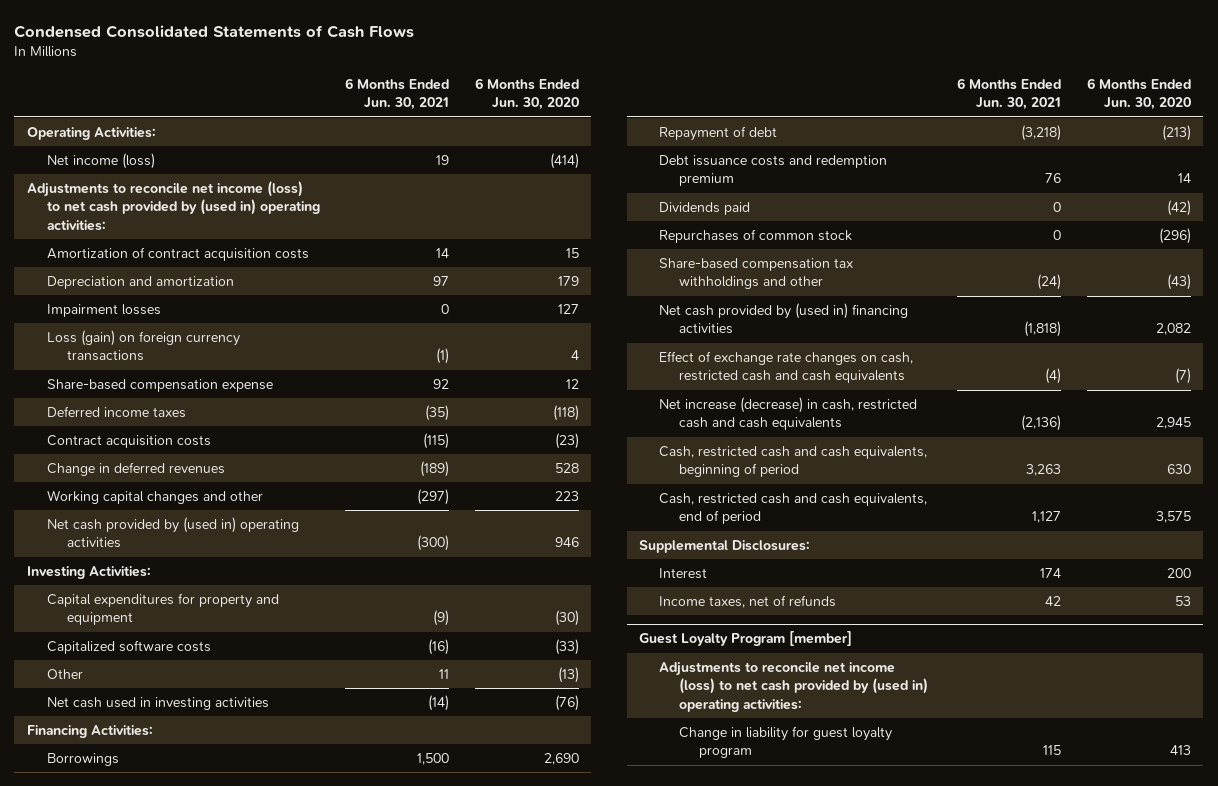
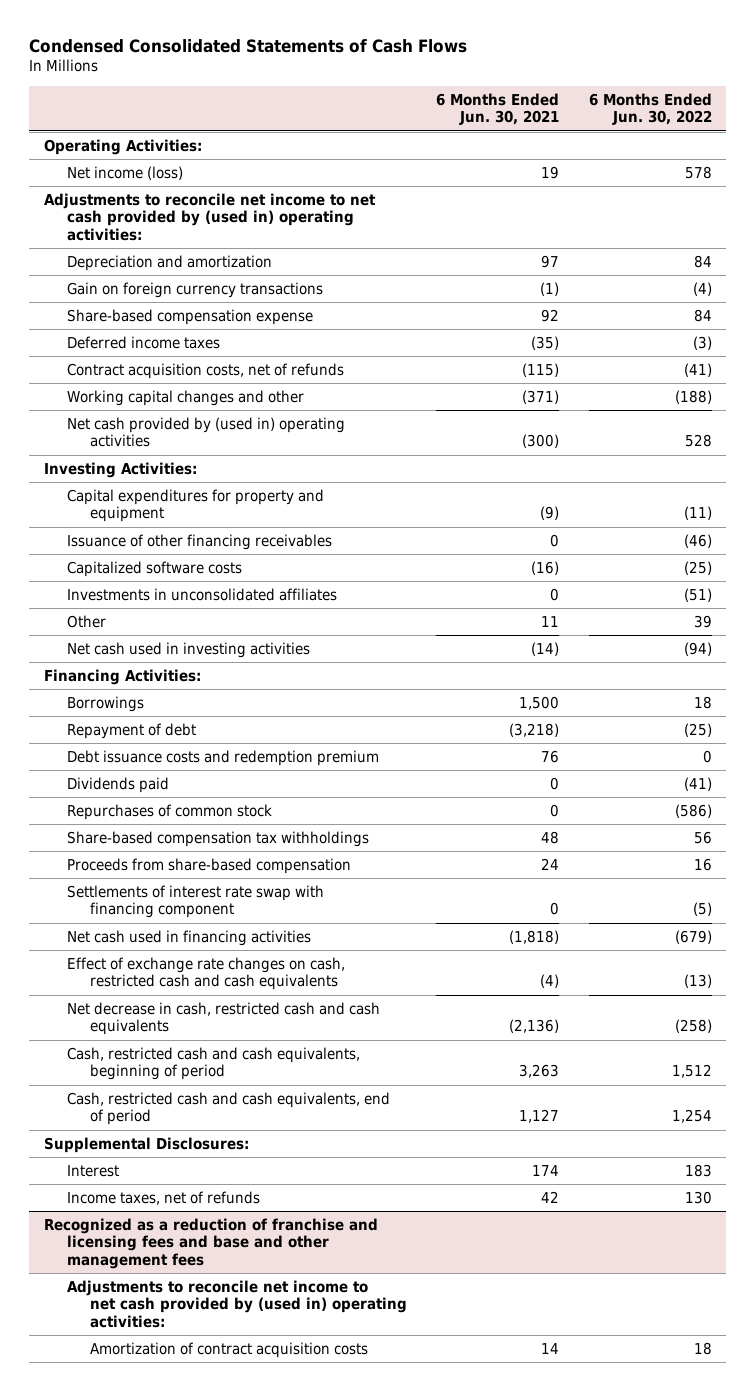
- | 6 Months Ended Jun. 30, 2021 | 6 Months Ended Jun. 30, 2020
+ | 6 Months Ended Jun. 30, 2021 | 6 Months Ended Jun. 30, 2022
- Adjustments to reconcile net income (loss) to net cash provided by (used in) operating activities:
- Amortization of contract acquisition costs | 14 | 15
+ Adjustments to reconcile net income to net cash provided by (used in) operating activities:
- Impairment losses | 0 | 127
- Loss (gain) on foreign currency transactions | (1) | 4
+ Gain on foreign currency transactions | (1) | (4)
- Contract acquisition costs | (115) | (23)
- Change in deferred revenues | (189) | 528
- Working capital changes and other | (297) | 223
+ Contract acquisition costs, net of refunds | (115) | (41)
+ Working capital changes and other | (371) | (188)
+ Issuance of other financing receivables | 0 | (46)
+ Investments in unconsolidated affiliates | 0 | (51)
- Share-based compensation tax withholdings and other | (24) | (43)
- Net cash provided by (used in) financing activities | (1,818) | 2,082
+ Share-based compensation tax withholdings | 48 | 56
+ Proceeds from share-based compensation | 24 | 16
+ Settlements of interest rate swap with financing component | 0 | (5)
+ Net cash used in financing activities | (1,818) | (679)
- Net increase (decrease) in cash, restricted cash and cash equivalents | (2,136) | 2,945
+ Net decrease in cash, restricted cash and cash equivalents | (2,136) | (258)
- Guest Loyalty Program [member]
- Adjustments to reconcile net income (loss) to net cash provided by (used in) operating activities:
- Change in liability for guest loyalty program | 115 | 413
+ Recognized as a reduction of franchise and licensing fees and base and other management fees
+ Adjustments to reconcile net income to net cash provided by (used in) operating activities:
+ Amortization of contract acquisition costs | 14 | 18

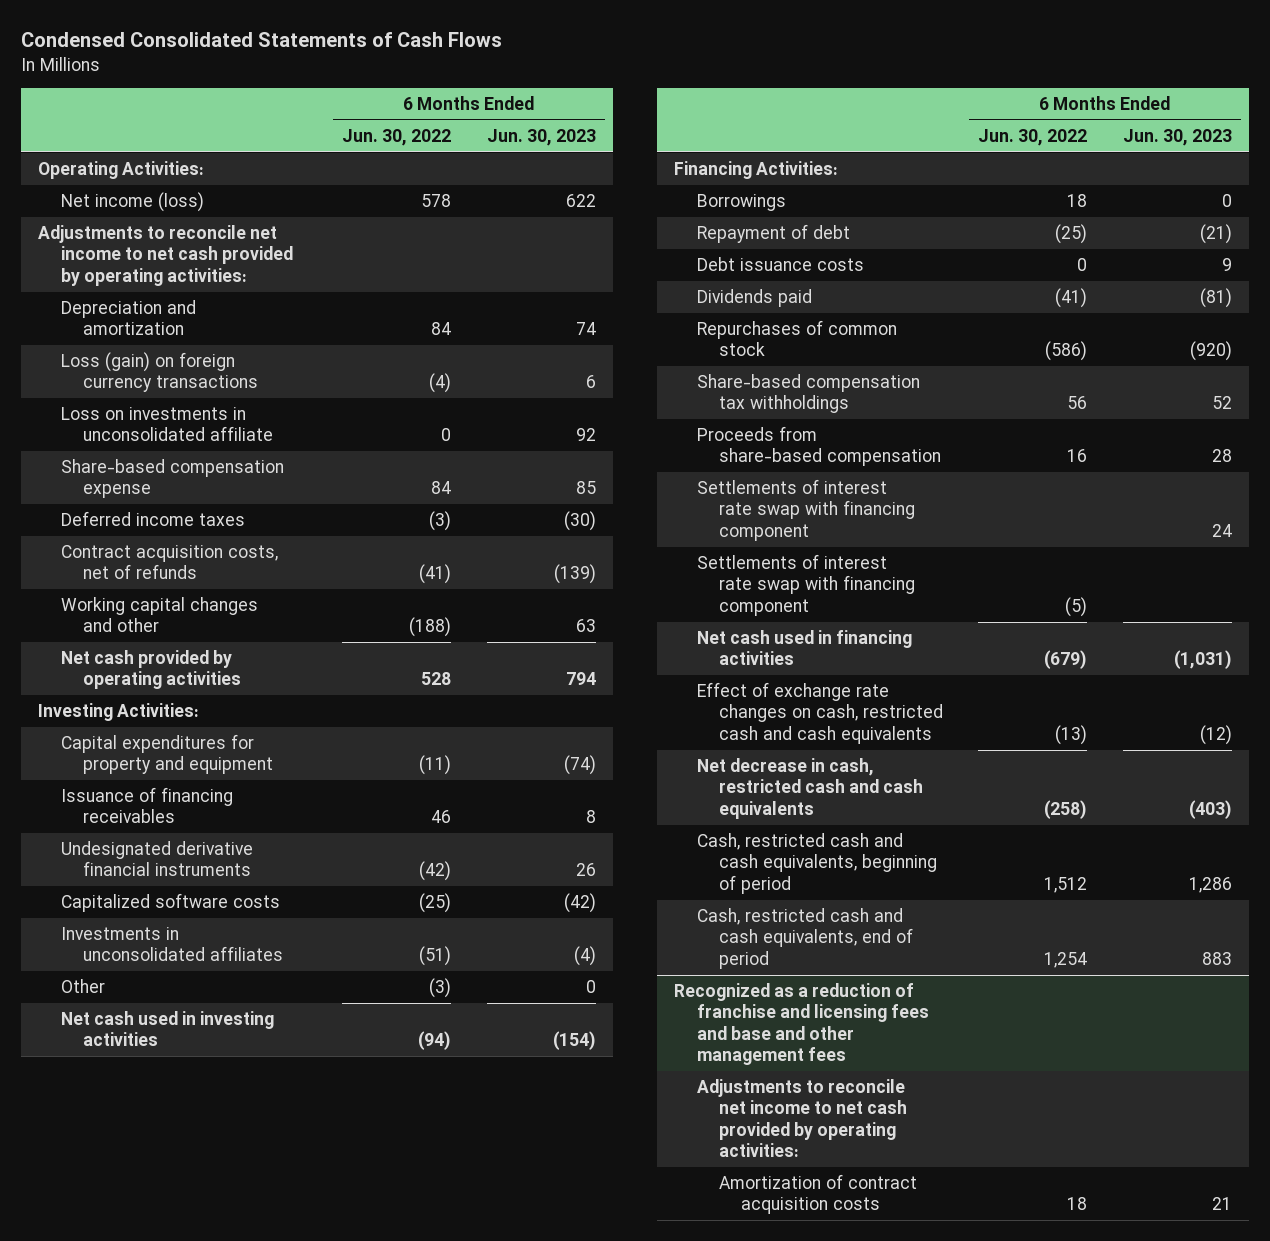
- | 6 Months Ended Jun. 30, 2021 | 6 Months Ended Jun. 30, 2022
+ | 6 Months Ended Jun. 30, 2022 | 6 Months Ended Jun. 30, 2023
- Adjustments to reconcile net income to net cash provided by (used in) operating activities:
+ Adjustments to reconcile net income to net cash provided by operating activities:
- Gain on foreign currency transactions | (1) | (4)
+ Loss (gain) on foreign currency transactions | (4) | 6
+ Loss on investments in unconsolidated affiliate | 0 | 92
- Net cash provided by (used in) operating activities | (300) | 528
+ Net cash provided by operating activities | 528 | 794
- Issuance of other financing receivables | 0 | (46)
+ Issuance of financing receivables | 46 | 8
+ Undesignated derivative financial instruments | (42) | 26
- Other | 11 | 39
+ Other | (3) | 0
- Debt issuance costs and redemption premium | 76 | 0
+ Debt issuance costs | 0 | 9
+ Settlements of interest rate swap with financing component | | 24
- Supplemental Disclosures:
- Interest | 174 | 183
- Income taxes, net of refunds | 42 | 130
@ Recognized as a reduction of franchise and licensing fees and base and other management fees
- Adjustments to reconcile net income to net cash provided by (used in) operating activities:
+ Adjustments to reconcile net income to net cash provided by operating activities:

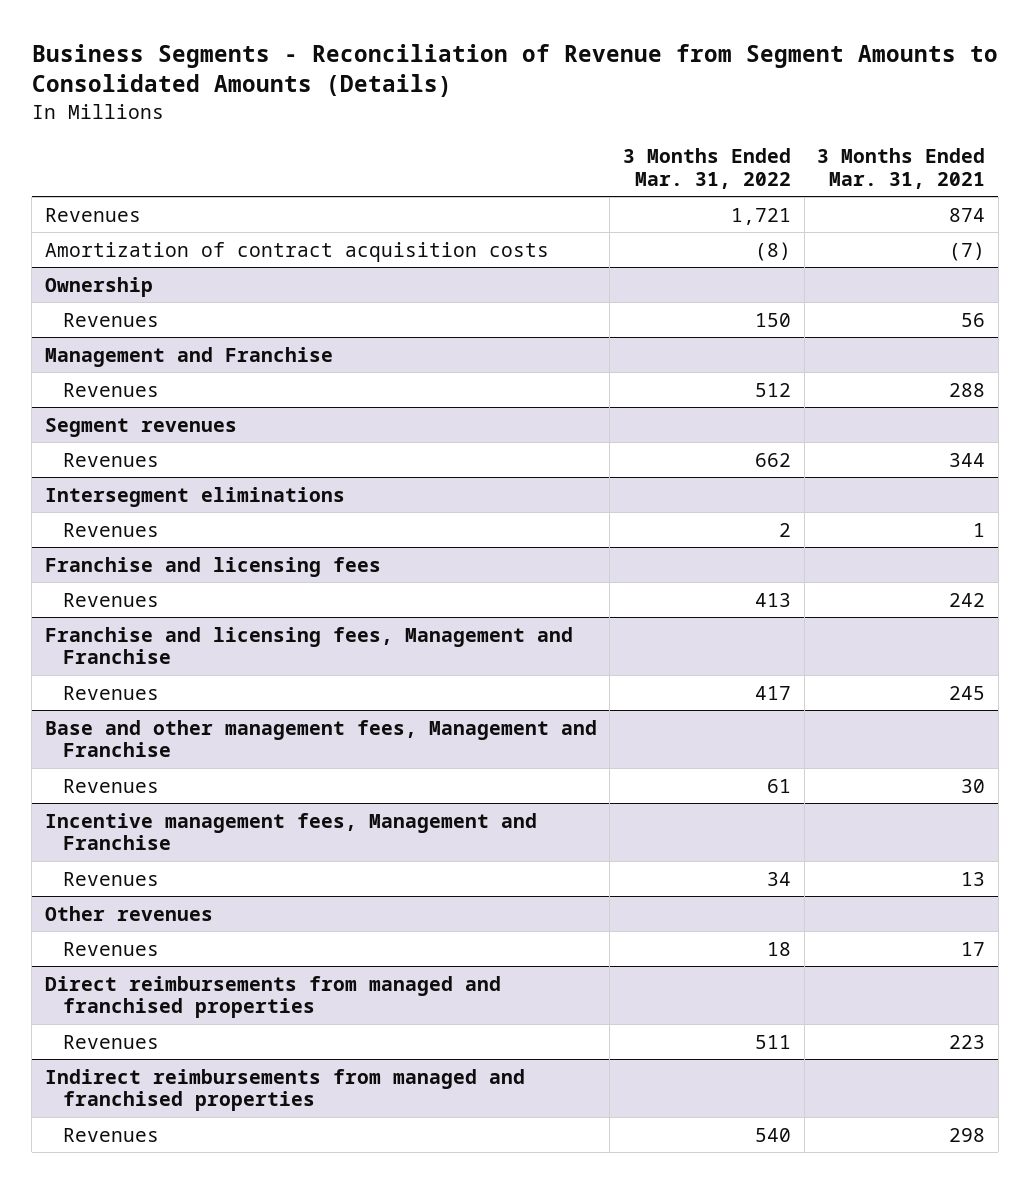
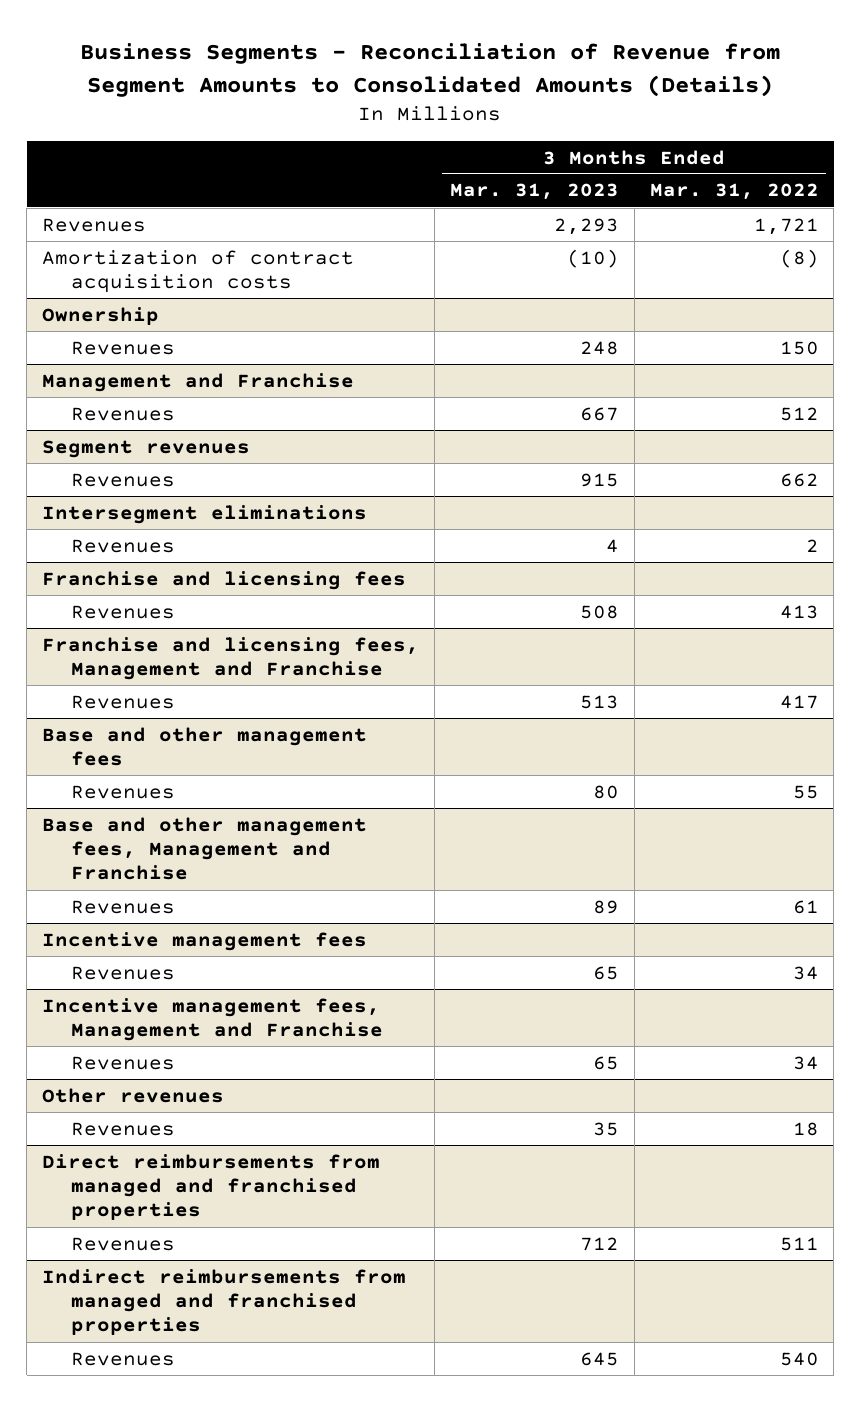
- | 3 Months Ended Mar. 31, 2022 | 3 Months Ended Mar. 31, 2021
+ | 3 Months Ended Mar. 31, 2023 | 3 Months Ended Mar. 31, 2022
+ Base and other management fees
+ Revenues | 80 | 55
+ Incentive management fees
+ Revenues | 65 | 34

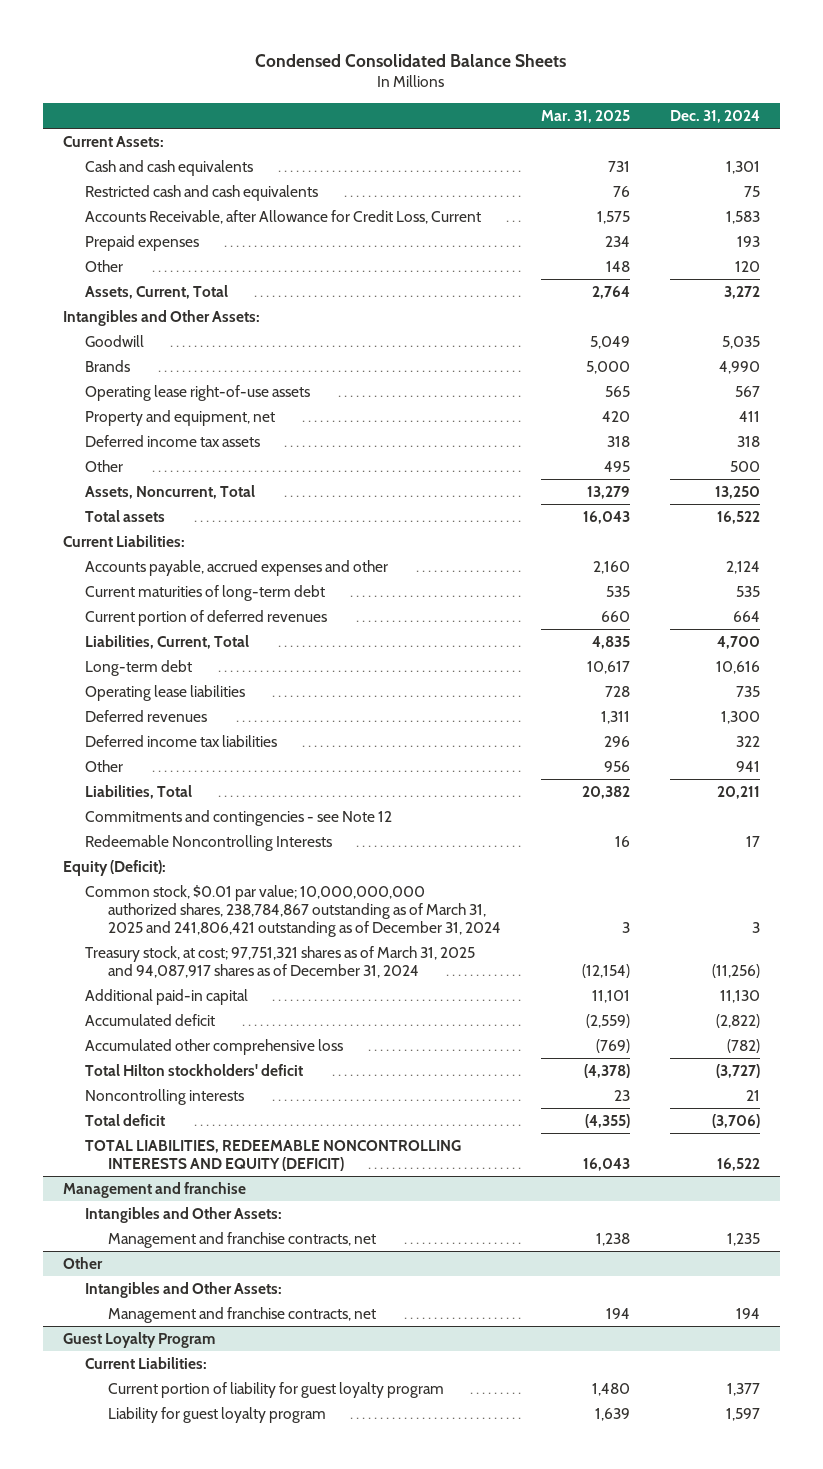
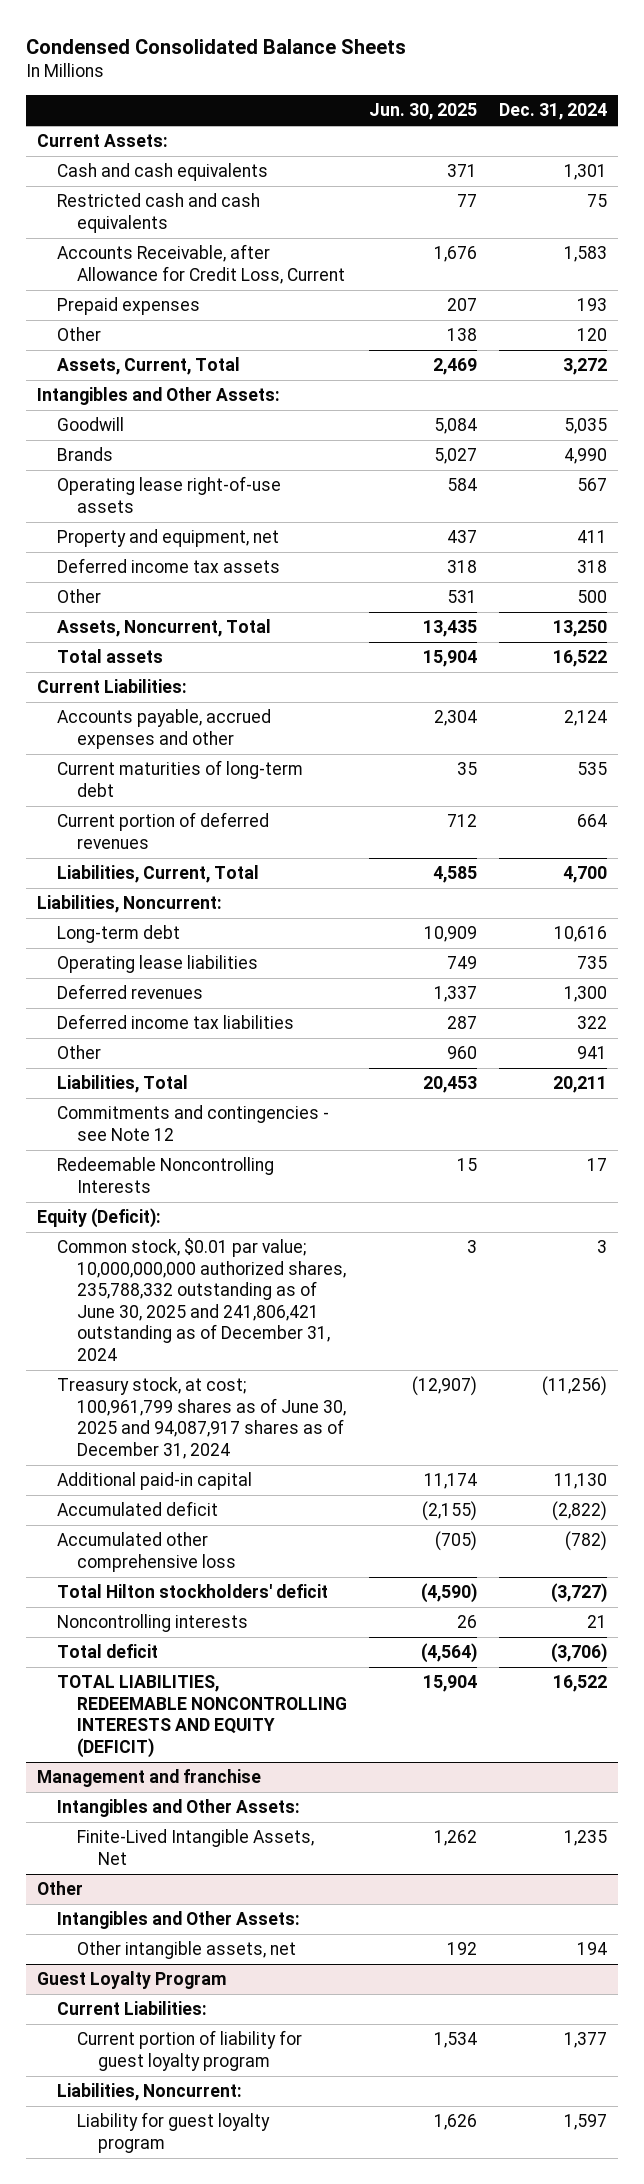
- | Mar. 31, 2025 | Dec. 31, 2024
+ | Jun. 30, 2025 | Dec. 31, 2024
+ Liabilities, Noncurrent:
- Common stock, $0.01 par value; 10,000,000,000 authorized shares, 238,784,867 outstanding as of March 31, 2025 and 241,806,421 outstanding as of December 31, 2024 | 3 | 3
- Treasury stock, at cost; 97,751,321 shares as of March 31, 2025 and 94,087,917 shares as of December 31, 2024 | (12,154) | (11,256)
+ Common stock, $0.01 par value; 10,000,000,000 authorized shares, 235,788,332 outstanding as of June 30, 2025 and 241,806,421 outstanding as of December 31, 2024 | 3 | 3
+ Treasury stock, at cost; 100,961,799 shares as of June 30, 2025 and 94,087,917 shares as of December 31, 2024 | (12,907) | (11,256)
@ Management and franchise
- Management and franchise contracts, net | 1,238 | 1,235
+ Finite-Lived Intangible Assets, Net | 1,262 | 1,235
@ Other
- Management and franchise contracts, net | 194 | 194
+ Other intangible assets, net | 192 | 194
@ Guest Loyalty Program
+ Liabilities, Noncurrent:

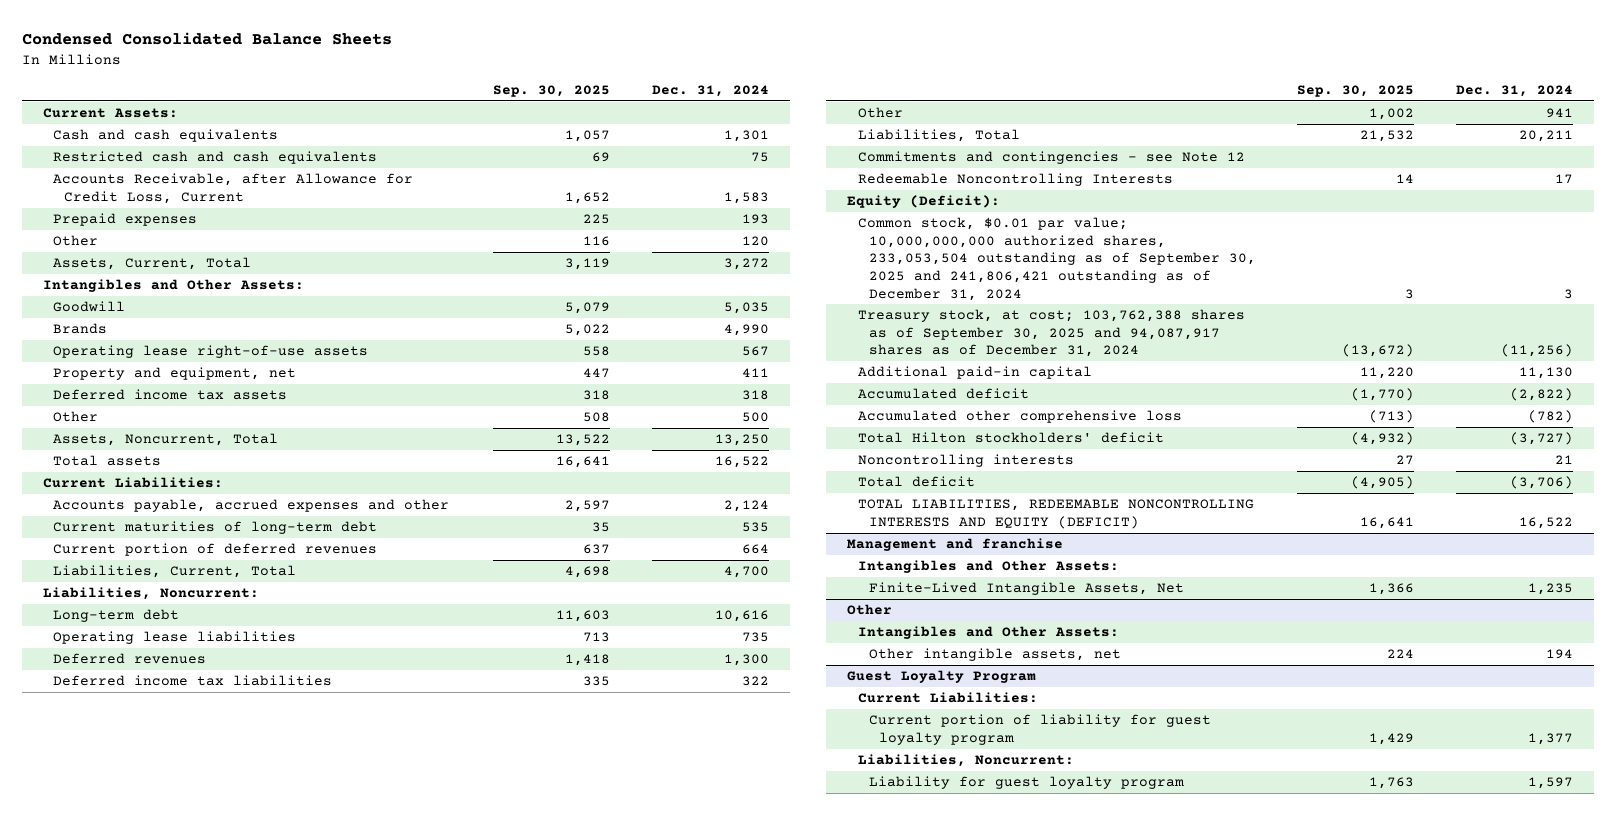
- | Jun. 30, 2025 | Dec. 31, 2024
+ | Sep. 30, 2025 | Dec. 31, 2024
- Common stock, $0.01 par value; 10,000,000,000 authorized shares, 235,788,332 outstanding as of June 30, 2025 and 241,806,421 outstanding as of December 31, 2024 | 3 | 3
- Treasury stock, at cost; 100,961,799 shares as of June 30, 2025 and 94,087,917 shares as of December 31, 2024 | (12,907) | (11,256)
+ Common stock, $0.01 par value; 10,000,000,000 authorized shares, 233,053,504 outstanding as of September 30, 2025 and 241,806,421 outstanding as of December 31, 2024 | 3 | 3
+ Treasury stock, at cost; 103,762,388 shares as of September 30, 2025 and 94,087,917 shares as of December 31, 2024 | (13,672) | (11,256)

